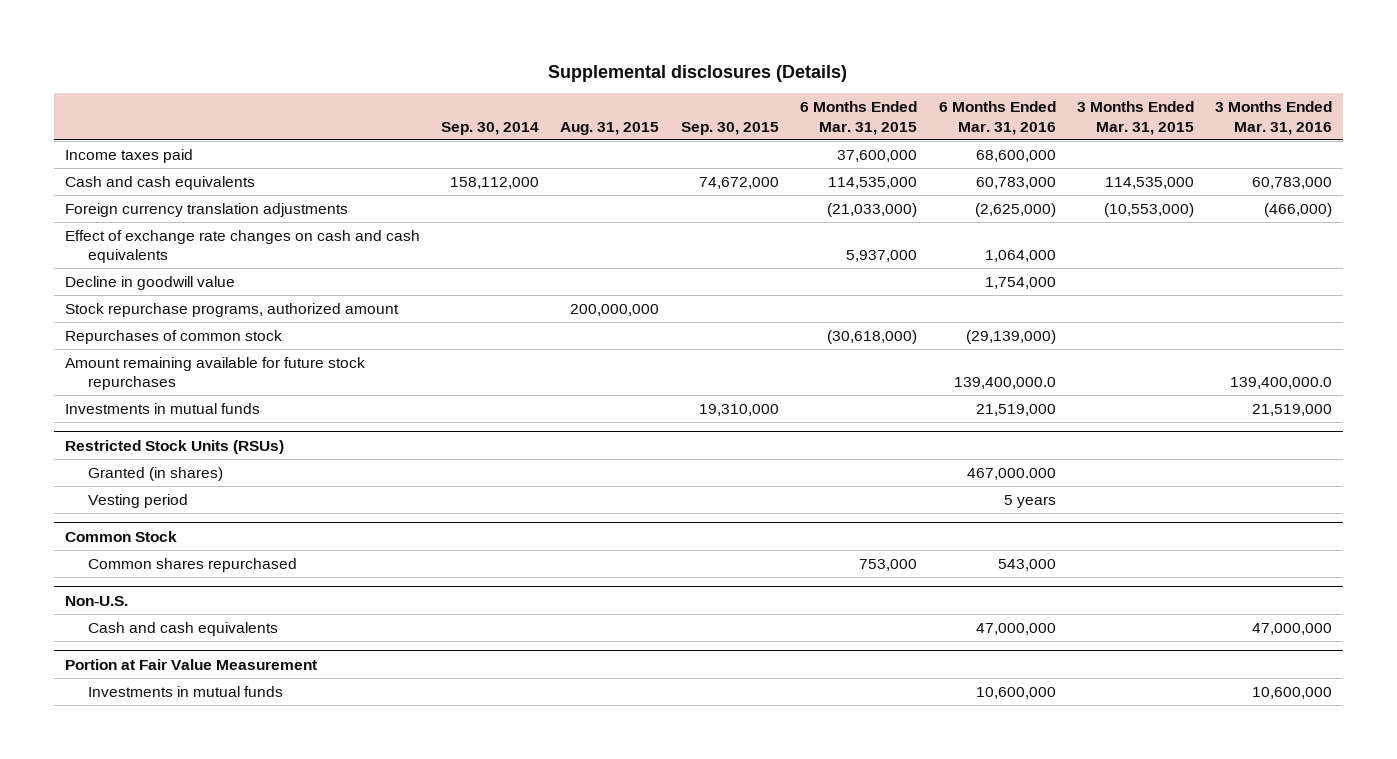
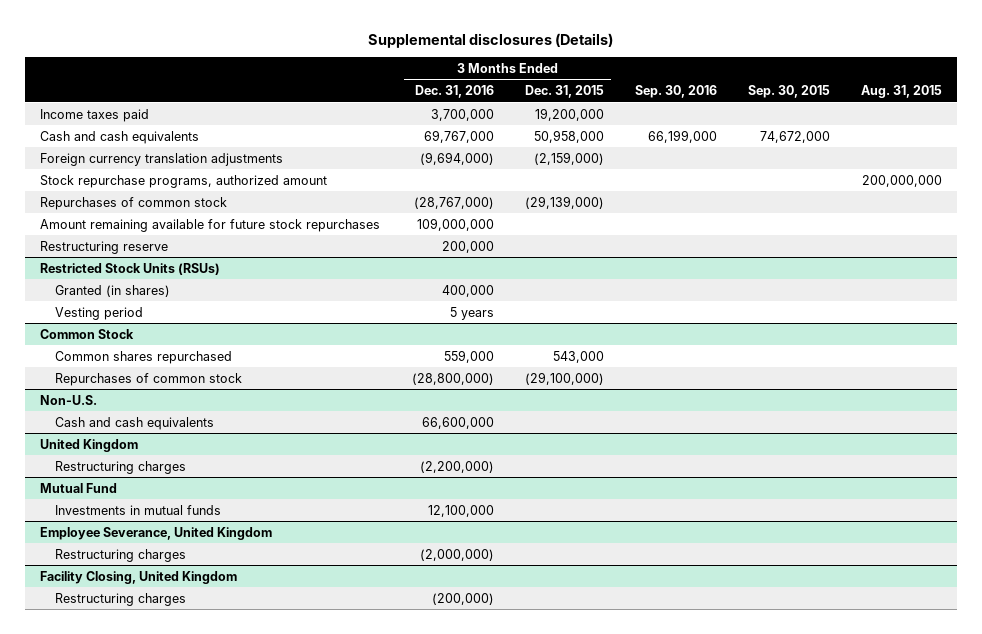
- | Sep. 30, 2014 | Aug. 31, 2015 | Sep. 30, 2015 | 6 Months Ended Mar. 31, 2015 | 6 Months Ended Mar. 31, 2016 | 3 Months Ended Mar. 31, 2015 | 3 Months Ended Mar. 31, 2016
+ | 3 Months Ended Dec. 31, 2016 | 3 Months Ended Dec. 31, 2015 | Sep. 30, 2016 | Sep. 30, 2015 | Aug. 31, 2015
- Effect of exchange rate changes on cash and cash equivalents | | | | 5,937,000 | 1,064,000 | |
- Decline in goodwill value | | | | | 1,754,000 | |
- Investments in mutual funds | | | 19,310,000 | | 21,519,000 | | 21,519,000
+ Restructuring reserve | 200,000 | | | |
@ Common Stock
+ Repurchases of common stock | (28,800,000) | (29,100,000) | | |
- Portion at Fair Value Measurement
- Investments in mutual funds | | | | | 10,600,000 | | 10,600,000
+ United Kingdom
+ Restructuring charges | (2,200,000) | | | |
+ Mutual Fund
+ Investments in mutual funds | 12,100,000 | | | |
+ Employee Severance, United Kingdom
+ Restructuring charges | (2,000,000) | | | |
+ Facility Closing, United Kingdom
+ Restructuring charges | (200,000) | | | |

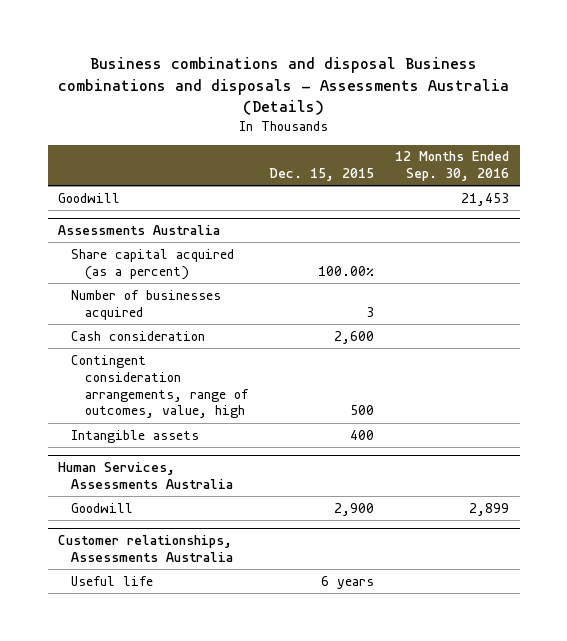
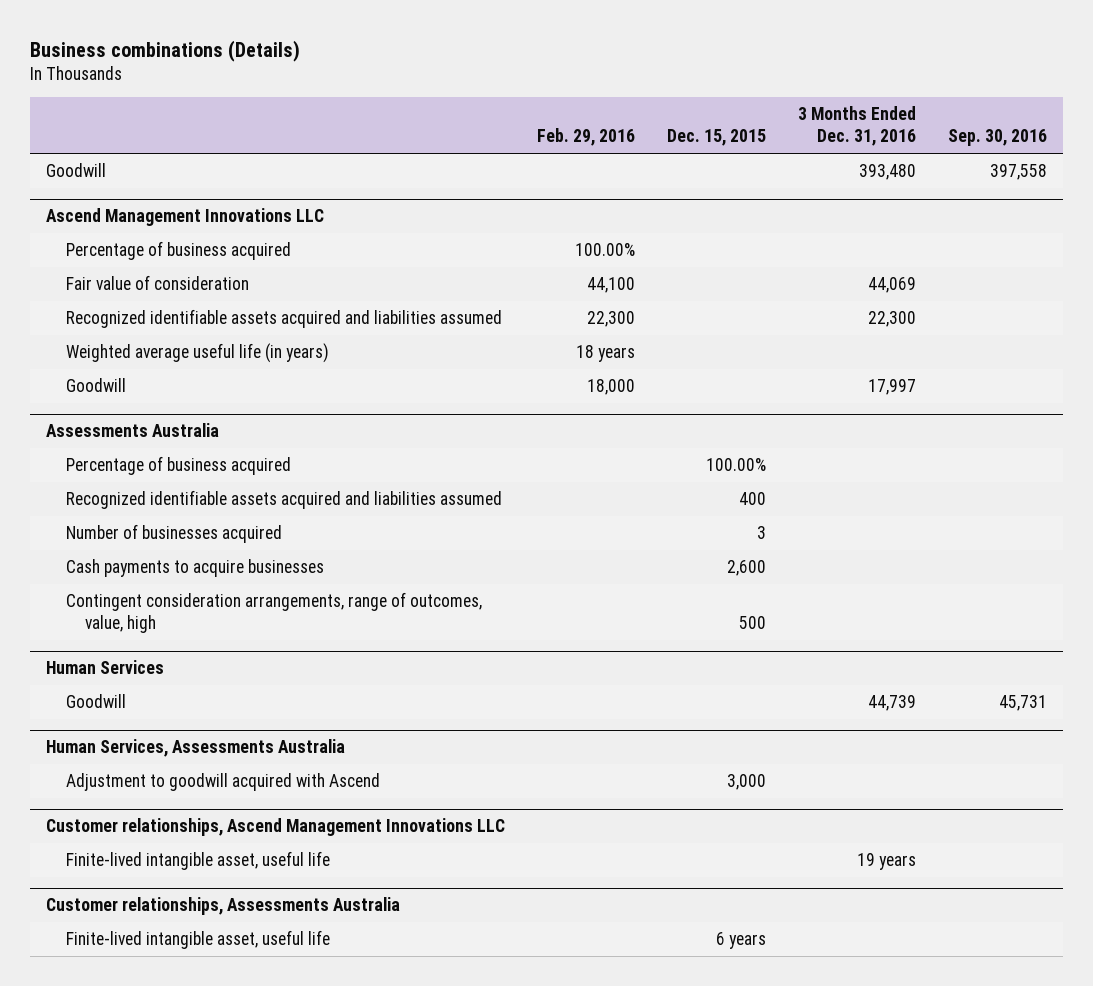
- Business combinations and disposal Business combinations and disposals - Assessments Australia (Details)
+ Business combinations (Details)
- | Dec. 15, 2015 | 12 Months Ended Sep. 30, 2016
+ | Feb. 29, 2016 | Dec. 15, 2015 | 3 Months Ended Dec. 31, 2016 | Sep. 30, 2016
+ Ascend Management Innovations LLC
+ Percentage of business acquired | 100.00% | | |
+ Fair value of consideration | 44,100 | | 44,069 |
+ Recognized identifiable assets acquired and liabilities assumed | 22,300 | | 22,300 |
+ Weighted average useful life (in years) | 18 years | | |
+ Goodwill | 18,000 | | 17,997 |
@ Assessments Australia
- Share capital acquired (as a percent) | 100.00% |
+ Percentage of business acquired | | 100.00% | |
+ Recognized identifiable assets acquired and liabilities assumed | | 400 | |
- Cash consideration | 2,600 |
+ Cash payments to acquire businesses | | 2,600 | |
- Intangible assets | 400 |
+ Human Services
+ Goodwill | | | 44,739 | 45,731
@ Human Services, Assessments Australia
- Goodwill | 2,900 | 2,899
+ Adjustment to goodwill acquired with Ascend | | 3,000 | |
+ Customer relationships, Ascend Management Innovations LLC
+ Finite-lived intangible asset, useful life | | | 19 years |
@ Customer relationships, Assessments Australia
- Useful life | 6 years |
+ Finite-lived intangible asset, useful life | | 6 years | |

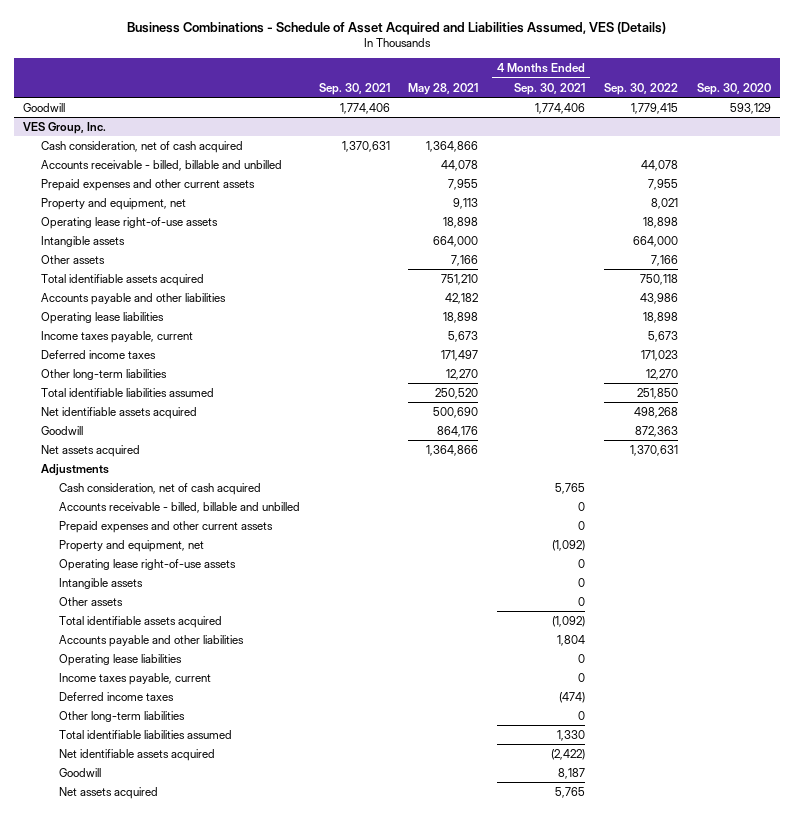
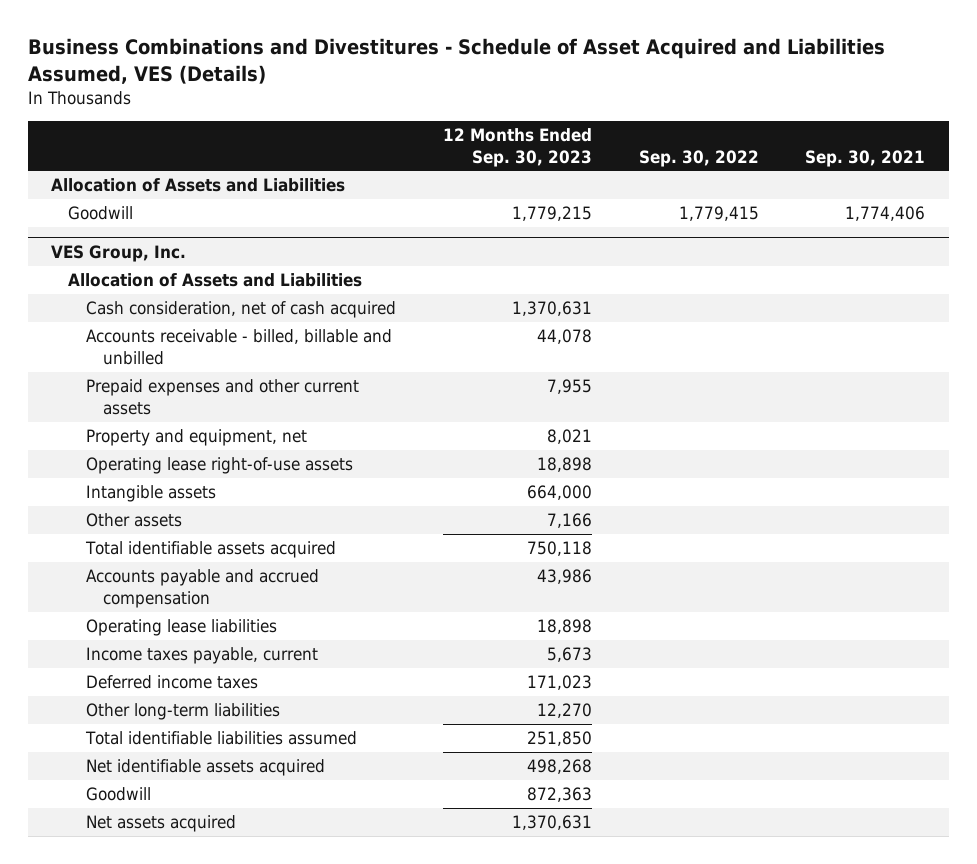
- Business Combinations - Schedule of Asset Acquired and Liabilities Assumed, VES (Details)
+ Business Combinations and Divestitures - Schedule of Asset Acquired and Liabilities Assumed, VES (Details)
- | Sep. 30, 2021 | May 28, 2021 | 4 Months Ended Sep. 30, 2021 | Sep. 30, 2022 | Sep. 30, 2020
+ | 12 Months Ended Sep. 30, 2023 | Sep. 30, 2022 | Sep. 30, 2021
+ Allocation of Assets and Liabilities
@ VES Group, Inc.
- Cash consideration, net of cash acquired | 1,370,631 | 1,364,866 | | |
- Accounts receivable - billed, billable and unbilled | | 44,078 | | 44,078 |
- Prepaid expenses and other current assets | | 7,955 | | 7,955 |
- Property and equipment, net | | 9,113 | | 8,021 |
- Operating lease right-of-use assets | | 18,898 | | 18,898 |
- Intangible assets | | 664,000 | | 664,000 |
- Other assets | | 7,166 | | 7,166 |
- Total identifiable assets acquired | | 751,210 | | 750,118 |
- Accounts payable and other liabilities | | 42,182 | | 43,986 |
- Operating lease liabilities | | 18,898 | | 18,898 |
- Income taxes payable, current | | 5,673 | | 5,673 |
- Deferred income taxes | | 171,497 | | 171,023 |
- Other long-term liabilities | | 12,270 | | 12,270 |
- Total identifiable liabilities assumed | | 250,520 | | 251,850 |
- Net identifiable assets acquired | | 500,690 | | 498,268 |
- Goodwill | | 864,176 | | 872,363 |
- Net assets acquired | | 1,364,866 | | 1,370,631 |
- Adjustments
+ Allocation of Assets and Liabilities
- Accounts payable and other liabilities | | | 1,804 | |
+ Accounts payable and accrued compensation | 43,986 | |

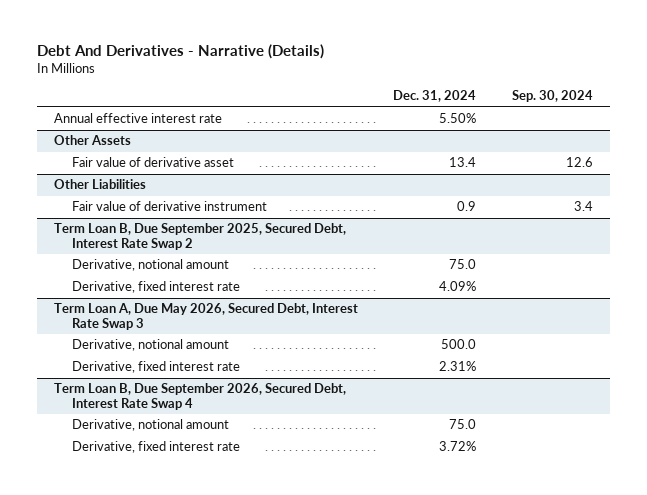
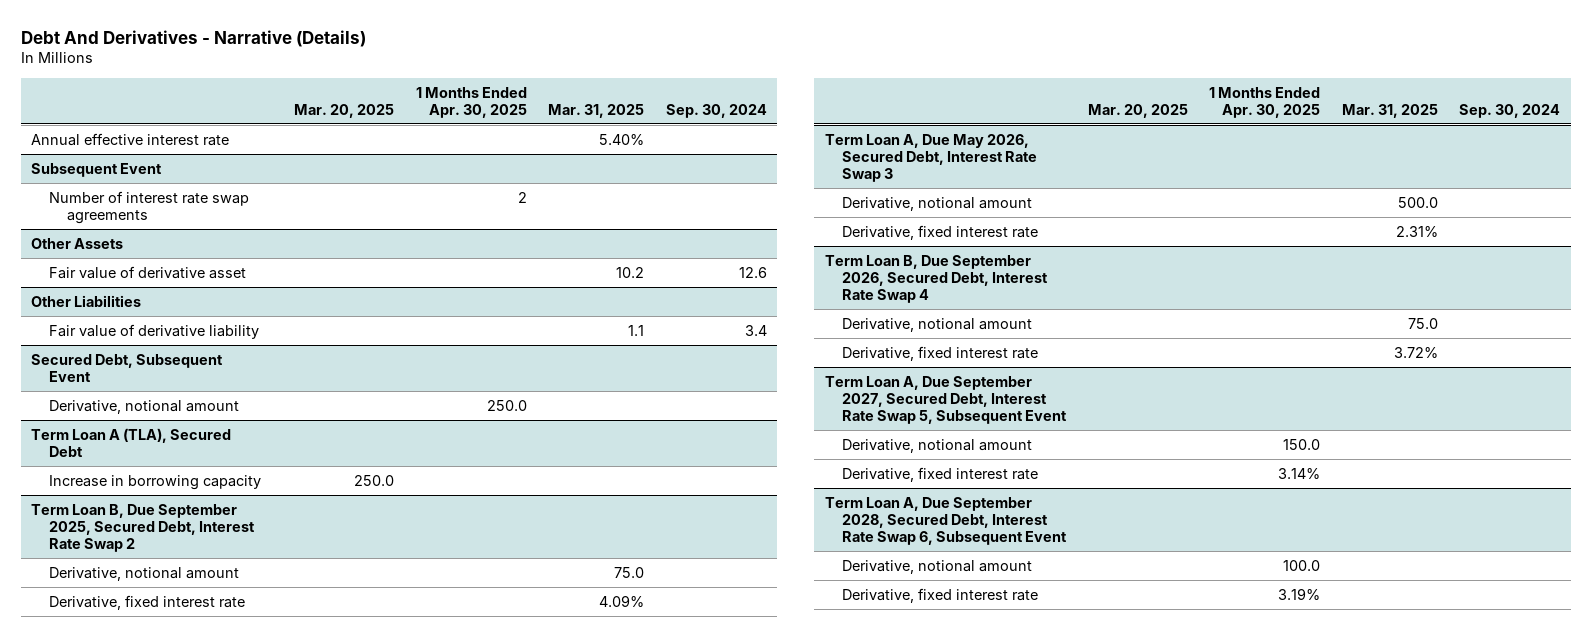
- | Dec. 31, 2024 | Sep. 30, 2024
+ | Mar. 20, 2025 | 1 Months Ended Apr. 30, 2025 | Mar. 31, 2025 | Sep. 30, 2024
+ Subsequent Event
+ Number of interest rate swap agreements | | 2 | |
@ Other Liabilities
- Fair value of derivative instrument | 0.9 | 3.4
+ Fair value of derivative liability | | | 1.1 | 3.4
+ Secured Debt, Subsequent Event
+ Derivative, notional amount | | 250.0 | |
+ Term Loan A (TLA), Secured Debt
+ Increase in borrowing capacity | 250.0 | | |
+ Term Loan A, Due September 2027, Secured Debt, Interest Rate Swap 5, Subsequent Event
+ Derivative, notional amount | | 150.0 | |
+ Derivative, fixed interest rate | | 3.14% | |
+ Term Loan A, Due September 2028, Secured Debt, Interest Rate Swap 6, Subsequent Event
+ Derivative, notional amount | | 100.0 | |
+ Derivative, fixed interest rate | | 3.19% | |

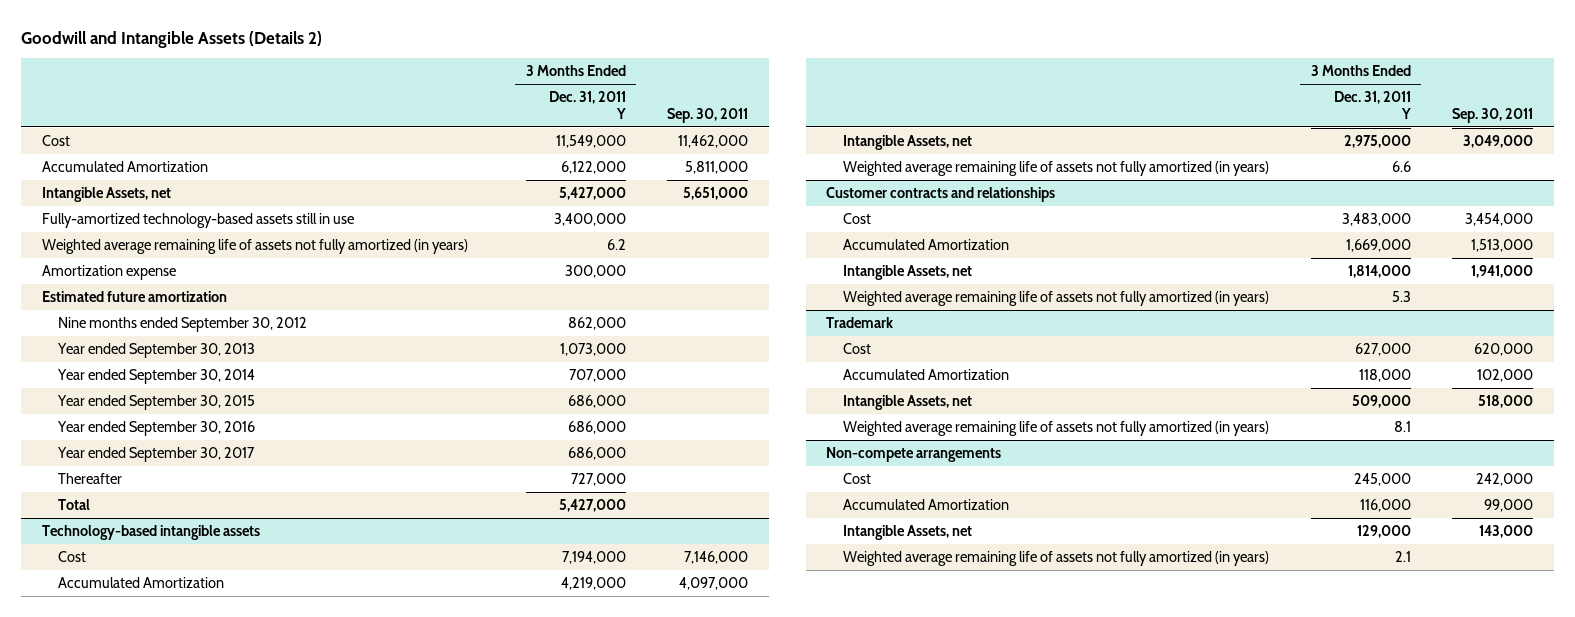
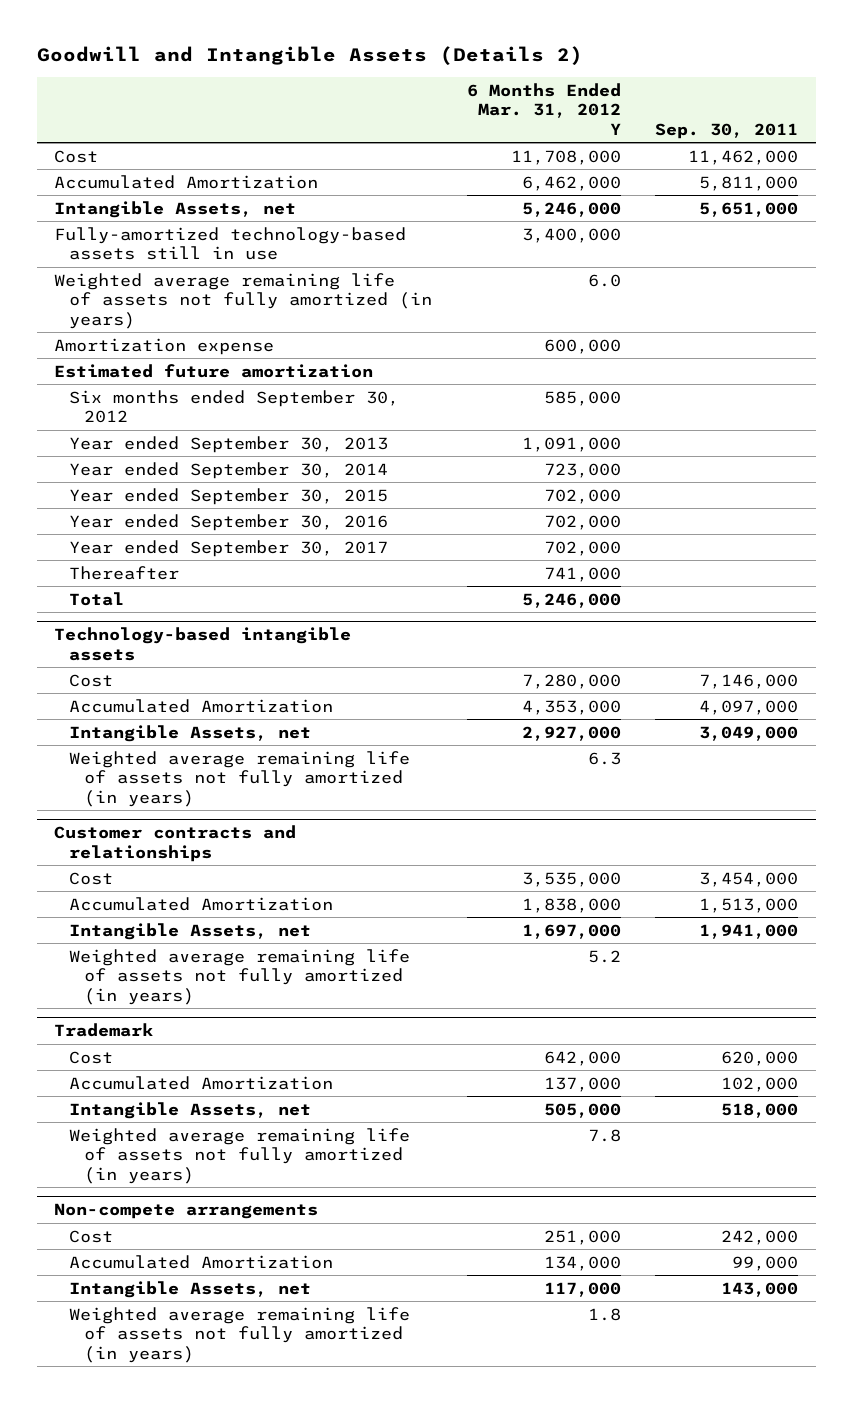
- | 3 Months Ended Dec. 31, 2011 Y | Sep. 30, 2011
+ | 6 Months Ended Mar. 31, 2012 Y | Sep. 30, 2011
- Nine months ended September 30, 2012 | 862,000 |
+ Six months ended September 30, 2012 | 585,000 |

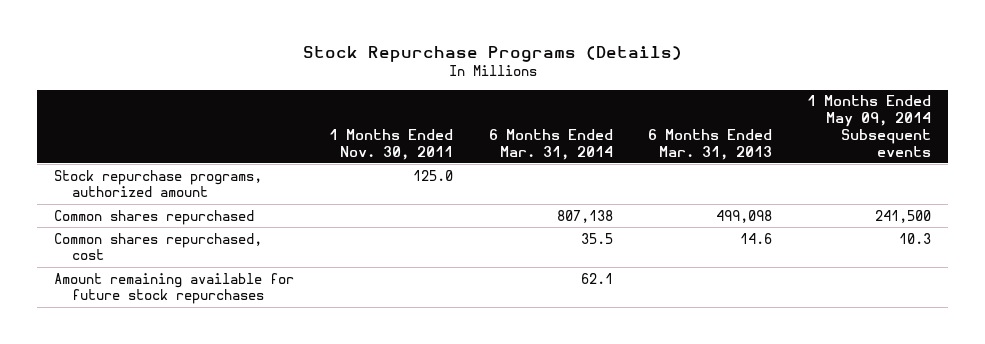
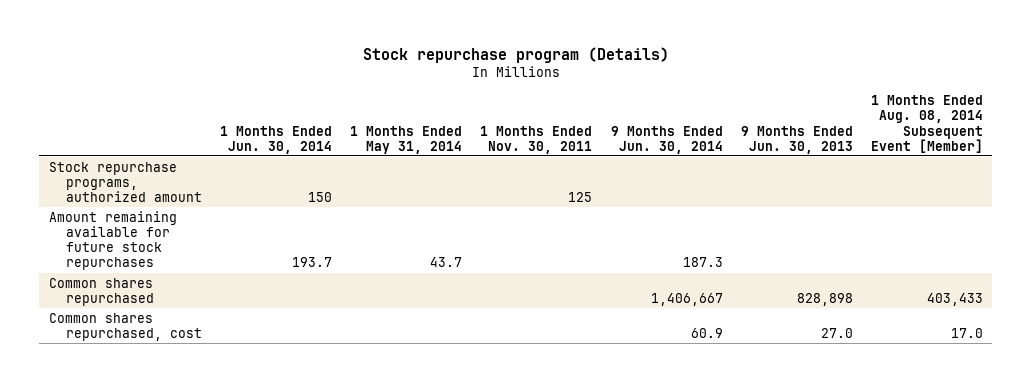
- Stock Repurchase Programs (Details)
+ Stock repurchase program (Details)
- | 1 Months Ended Nov. 30, 2011 | 6 Months Ended Mar. 31, 2014 | 6 Months Ended Mar. 31, 2013 | 1 Months Ended May 09, 2014 Subsequent events
+ | 1 Months Ended Jun. 30, 2014 | 1 Months Ended May 31, 2014 | 1 Months Ended Nov. 30, 2011 | 9 Months Ended Jun. 30, 2014 | 9 Months Ended Jun. 30, 2013 | 1 Months Ended Aug. 08, 2014 Subsequent Event [Member]
- Stock repurchase programs, authorized amount | 125.0 | | |
+ Stock repurchase programs, authorized amount | 150 | | 125 | | |
moved up: Amount remaining available for future stock repurchases | 193.7 | 43.7 | | 187.3 | |

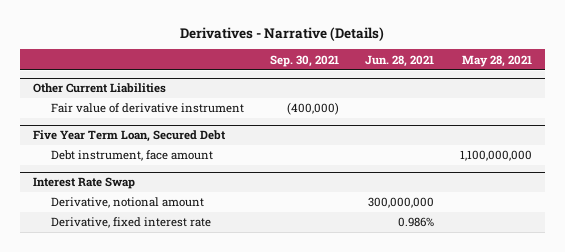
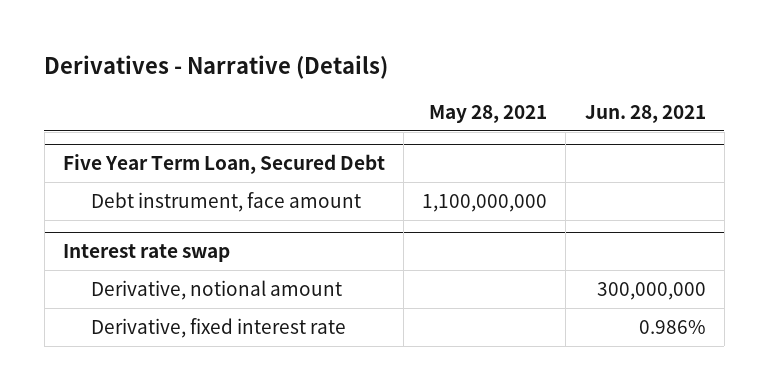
- | Sep. 30, 2021 | Jun. 28, 2021 | May 28, 2021
+ | May 28, 2021 | Jun. 28, 2021
- Other Current Liabilities
- Fair value of derivative instrument | (400,000) | |
- Interest Rate Swap
+ Interest rate swap

